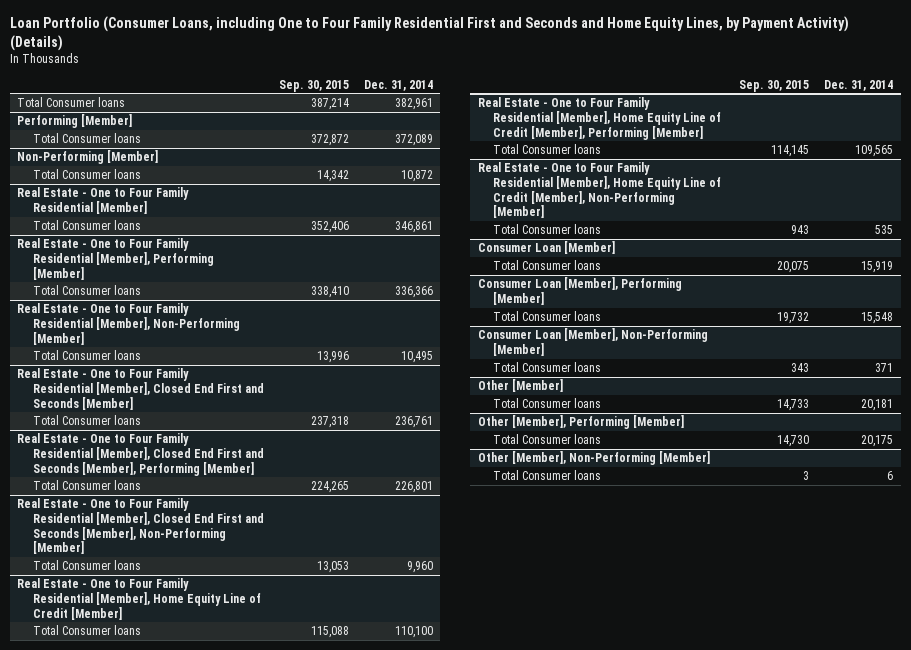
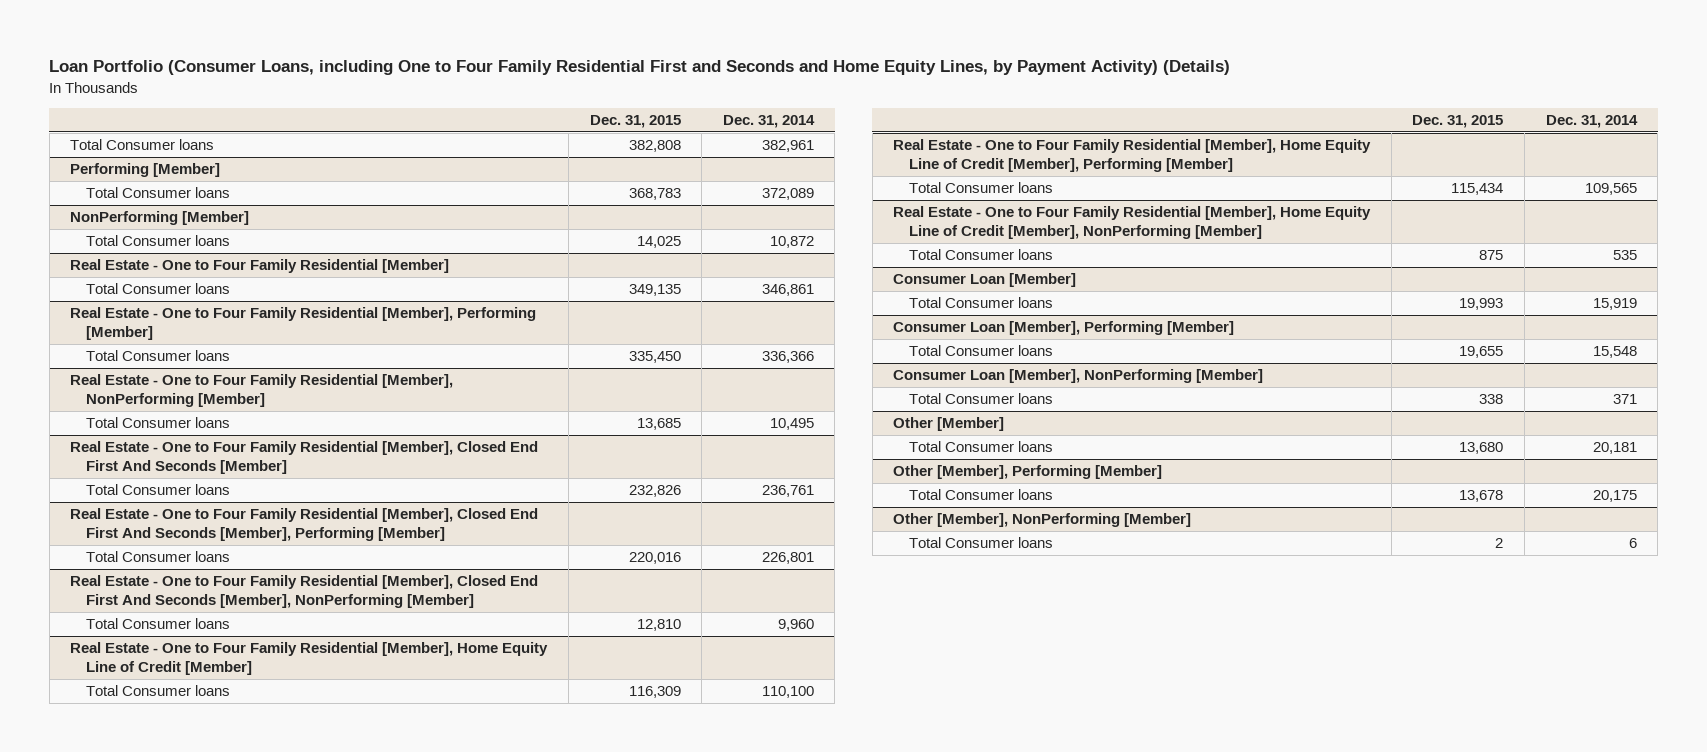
- | Sep. 30, 2015 | Dec. 31, 2014
+ | Dec. 31, 2015 | Dec. 31, 2014
- Non-Performing [Member]
+ NonPerforming [Member]
- Real Estate - One to Four Family Residential [Member], Non-Performing [Member]
+ Real Estate - One to Four Family Residential [Member], NonPerforming [Member]
- Real Estate - One to Four Family Residential [Member], Closed End First and Seconds [Member]
+ Real Estate - One to Four Family Residential [Member], Closed End First And Seconds [Member]
- Real Estate - One to Four Family Residential [Member], Closed End First and Seconds [Member], Performing [Member]
+ Real Estate - One to Four Family Residential [Member], Closed End First And Seconds [Member], Performing [Member]
- Real Estate - One to Four Family Residential [Member], Closed End First and Seconds [Member], Non-Performing [Member]
+ Real Estate - One to Four Family Residential [Member], Closed End First And Seconds [Member], NonPerforming [Member]
- Real Estate - One to Four Family Residential [Member], Home Equity Line of Credit [Member], Non-Performing [Member]
+ Real Estate - One to Four Family Residential [Member], Home Equity Line of Credit [Member], NonPerforming [Member]
- Consumer Loan [Member], Non-Performing [Member]
+ Consumer Loan [Member], NonPerforming [Member]
- Other [Member], Non-Performing [Member]
+ Other [Member], NonPerforming [Member]

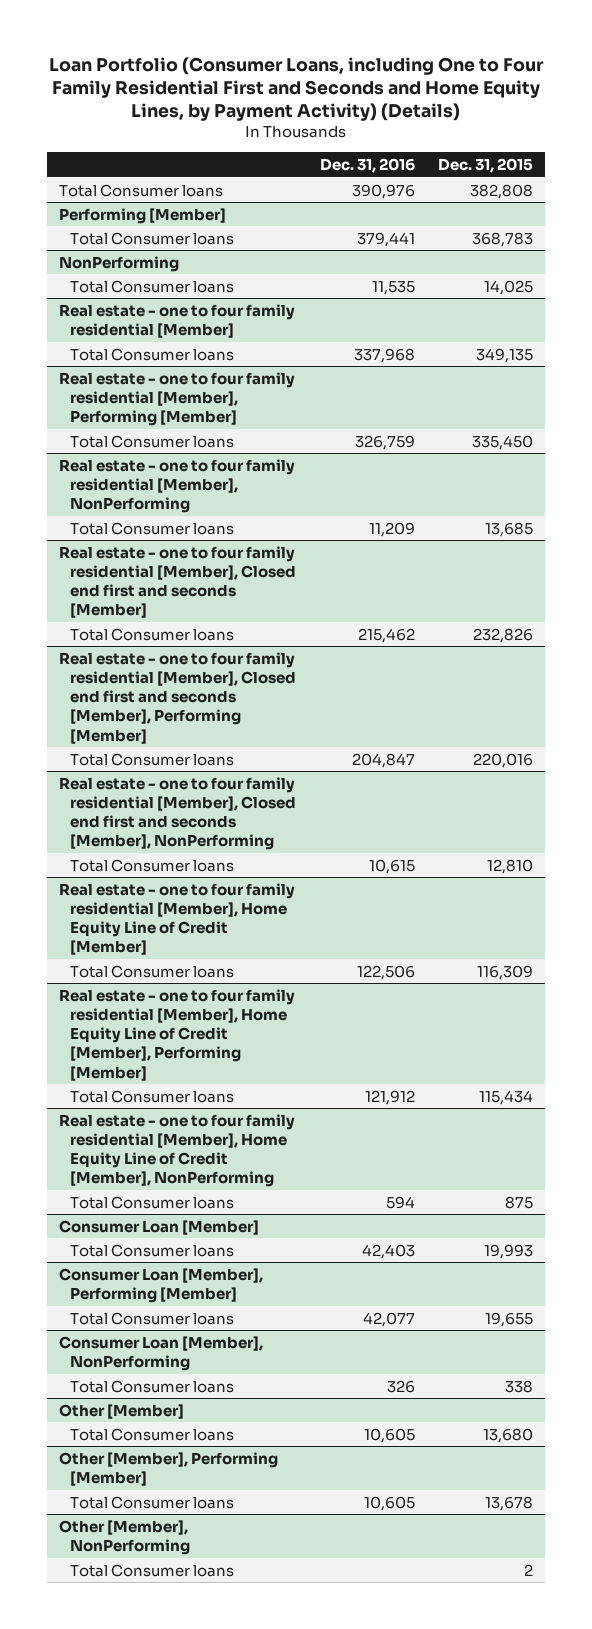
- | Dec. 31, 2015 | Dec. 31, 2014
+ | Dec. 31, 2016 | Dec. 31, 2015
- NonPerforming [Member]
+ NonPerforming
- Real Estate - One to Four Family Residential [Member]
+ Real estate - one to four family residential [Member]
- Real Estate - One to Four Family Residential [Member], Performing [Member]
+ Real estate - one to four family residential [Member], Performing [Member]
- Real Estate - One to Four Family Residential [Member], NonPerforming [Member]
+ Real estate - one to four family residential [Member], NonPerforming
- Real Estate - One to Four Family Residential [Member], Closed End First And Seconds [Member]
+ Real estate - one to four family residential [Member], Closed end first and seconds [Member]
- Real Estate - One to Four Family Residential [Member], Closed End First And Seconds [Member], Performing [Member]
+ Real estate - one to four family residential [Member], Closed end first and seconds [Member], Performing [Member]
- Real Estate - One to Four Family Residential [Member], Closed End First And Seconds [Member], NonPerforming [Member]
+ Real estate - one to four family residential [Member], Closed end first and seconds [Member], NonPerforming
- Real Estate - One to Four Family Residential [Member], Home Equity Line of Credit [Member]
+ Real estate - one to four family residential [Member], Home Equity Line of Credit [Member]
- Real Estate - One to Four Family Residential [Member], Home Equity Line of Credit [Member], Performing [Member]
+ Real estate - one to four family residential [Member], Home Equity Line of Credit [Member], Performing [Member]
- Real Estate - One to Four Family Residential [Member], Home Equity Line of Credit [Member], NonPerforming [Member]
+ Real estate - one to four family residential [Member], Home Equity Line of Credit [Member], NonPerforming
- Consumer Loan [Member], NonPerforming [Member]
+ Consumer Loan [Member], NonPerforming
- Other [Member], NonPerforming [Member]
+ Other [Member], NonPerforming

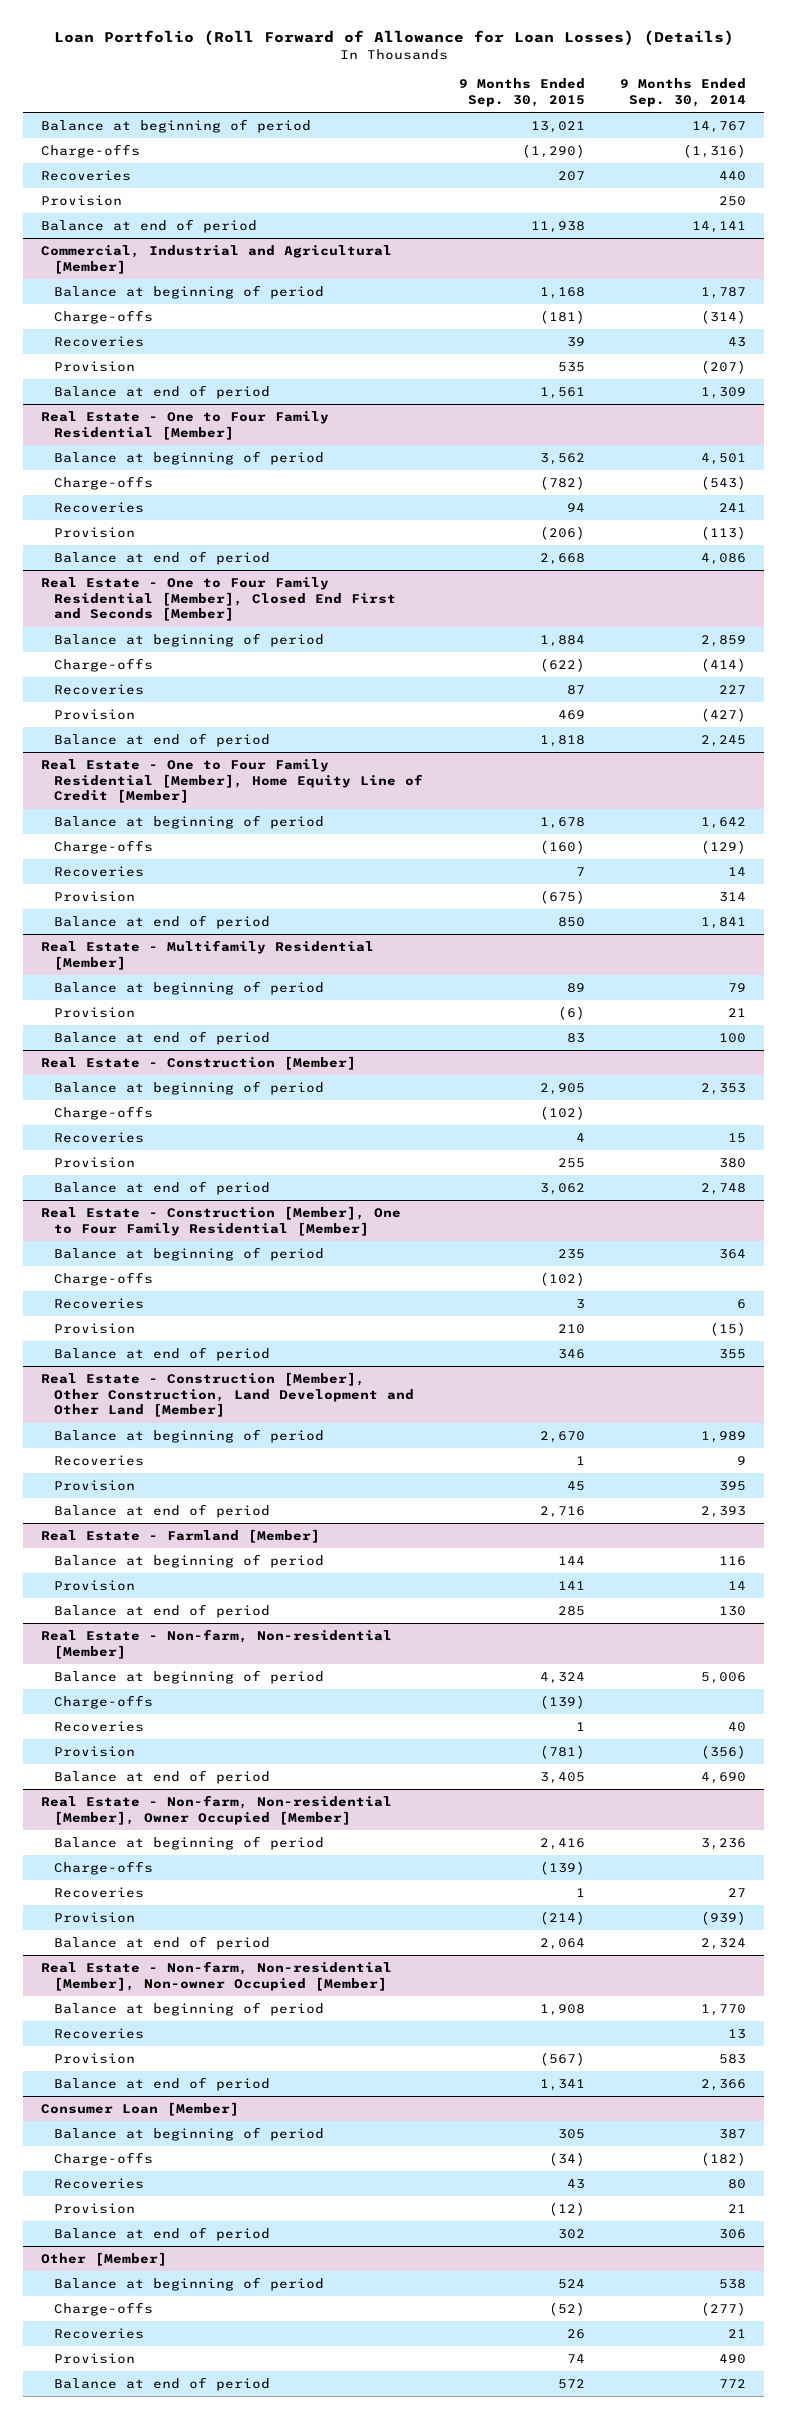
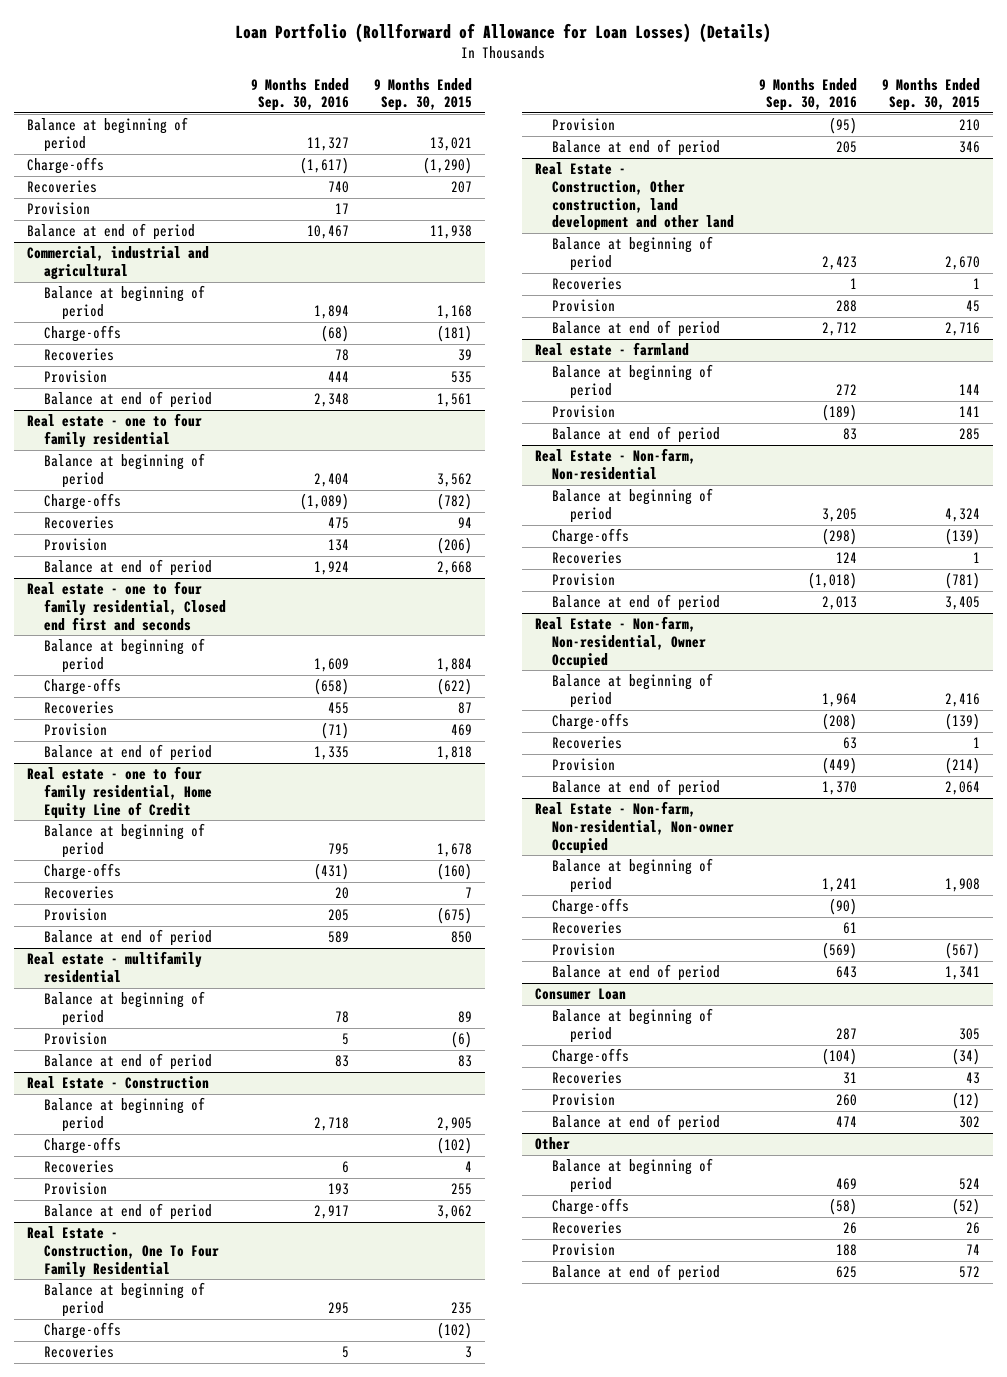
- Loan Portfolio (Roll Forward of Allowance for Loan Losses) (Details)
+ Loan Portfolio (Rollforward of Allowance for Loan Losses) (Details)
- | 9 Months Ended Sep. 30, 2015 | 9 Months Ended Sep. 30, 2014
+ | 9 Months Ended Sep. 30, 2016 | 9 Months Ended Sep. 30, 2015
- Commercial, Industrial and Agricultural [Member]
+ Commercial, industrial and agricultural
- Real Estate - One to Four Family Residential [Member]
+ Real estate - one to four family residential
- Real Estate - One to Four Family Residential [Member], Closed End First and Seconds [Member]
+ Real estate - one to four family residential, Closed end first and seconds
- Real Estate - One to Four Family Residential [Member], Home Equity Line of Credit [Member]
+ Real estate - one to four family residential, Home Equity Line of Credit
- Real Estate - Multifamily Residential [Member]
+ Real estate - multifamily residential
- Real Estate - Construction [Member]
+ Real Estate - Construction
- Real Estate - Construction [Member], One to Four Family Residential [Member]
+ Real Estate - Construction, One To Four Family Residential
- Real Estate - Construction [Member], Other Construction, Land Development and Other Land [Member]
+ Real Estate - Construction, Other construction, land development and other land
- Real Estate - Farmland [Member]
+ Real estate - farmland
- Real Estate - Non-farm, Non-residential [Member]
+ Real Estate - Non-farm, Non-residential
- Real Estate - Non-farm, Non-residential [Member], Owner Occupied [Member]
+ Real Estate - Non-farm, Non-residential, Owner Occupied
- Real Estate - Non-farm, Non-residential [Member], Non-owner Occupied [Member]
+ Real Estate - Non-farm, Non-residential, Non-owner Occupied
+ Charge-offs | (90) |
- Consumer Loan [Member]
+ Consumer Loan
- Other [Member]
+ Other

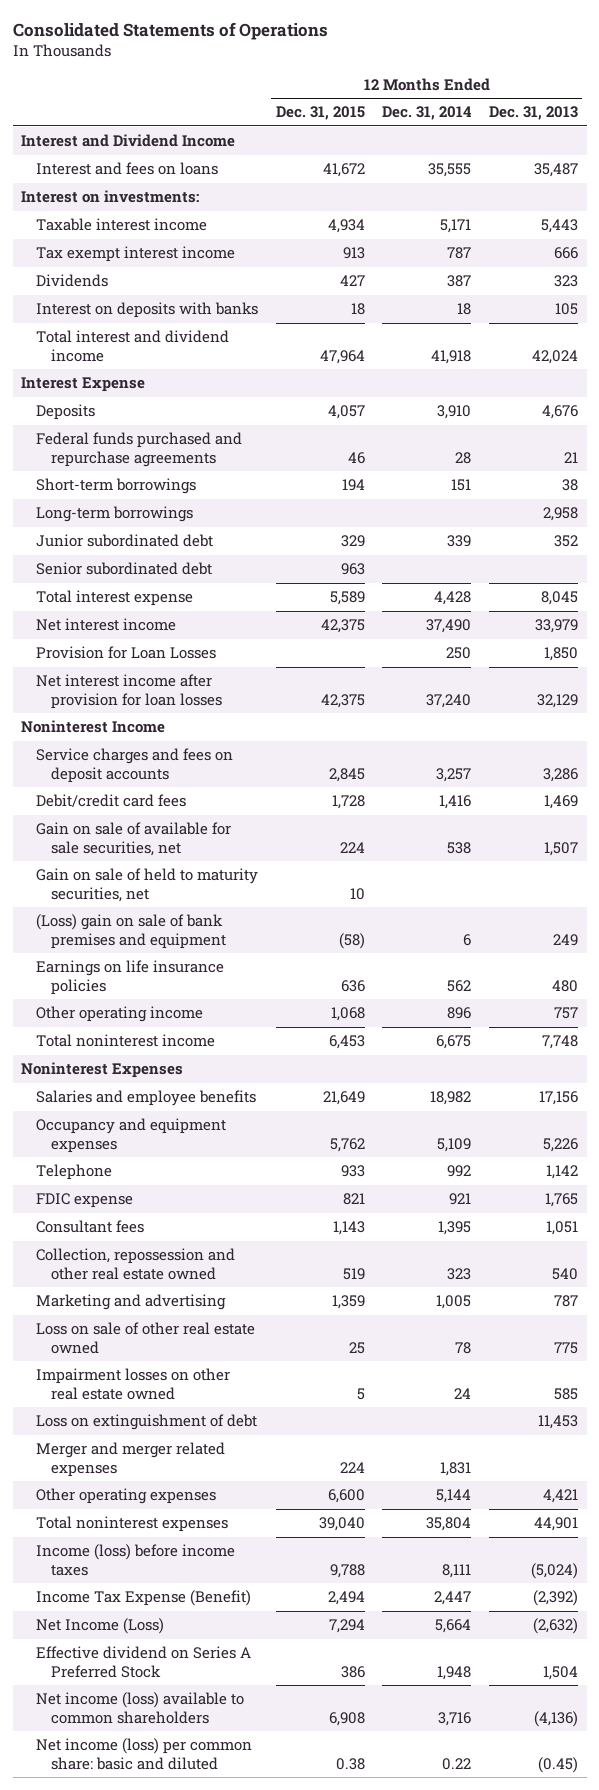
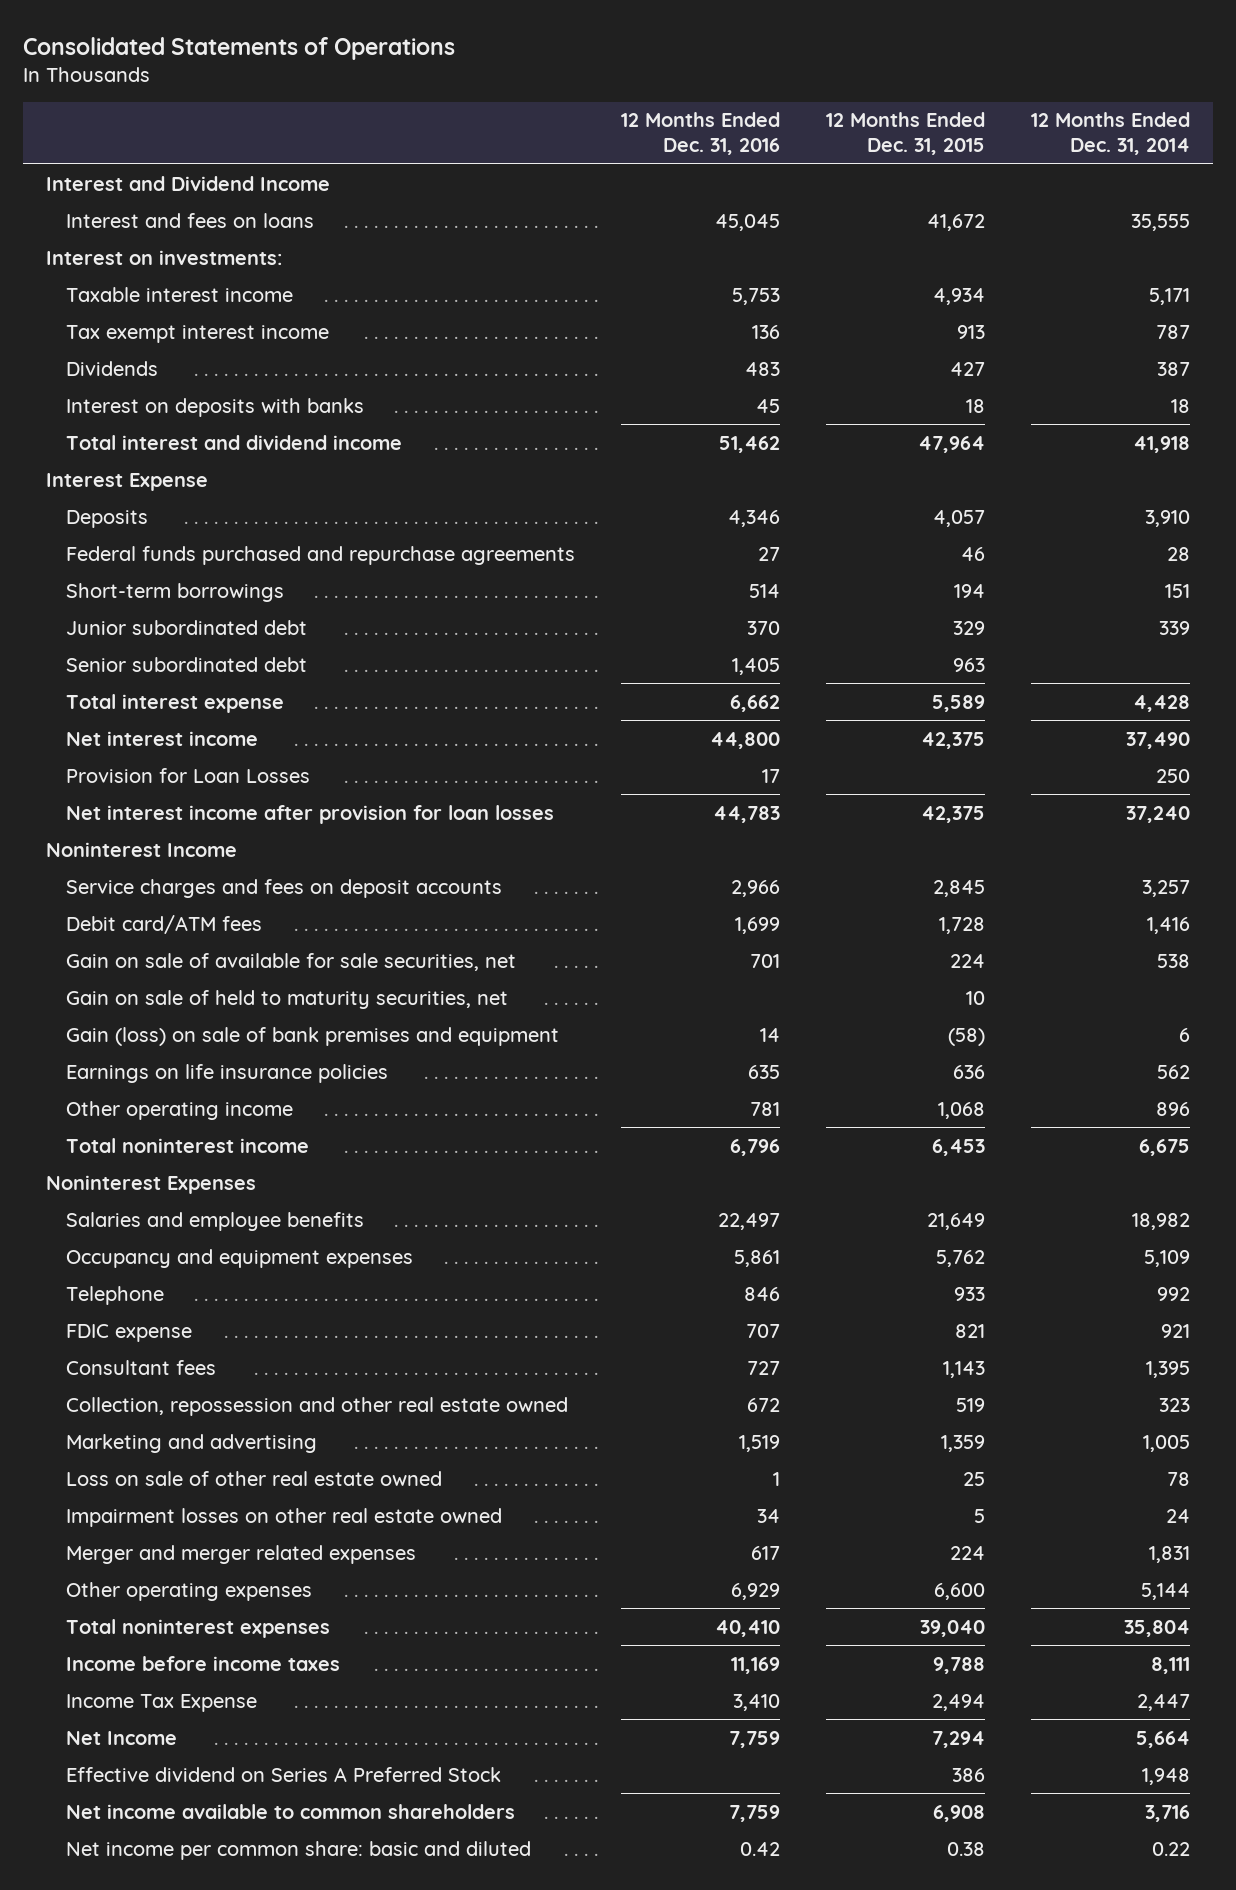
- | 12 Months Ended Dec. 31, 2015 | 12 Months Ended Dec. 31, 2014 | 12 Months Ended Dec. 31, 2013
+ | 12 Months Ended Dec. 31, 2016 | 12 Months Ended Dec. 31, 2015 | 12 Months Ended Dec. 31, 2014
- Long-term borrowings | | | 2,958
- Debit/credit card fees | 1,728 | 1,416 | 1,469
+ Debit card/ATM fees | 1,699 | 1,728 | 1,416
- (Loss) gain on sale of bank premises and equipment | (58) | 6 | 249
+ Gain (loss) on sale of bank premises and equipment | 14 | (58) | 6
- Loss on extinguishment of debt | | | 11,453
- Income (loss) before income taxes | 9,788 | 8,111 | (5,024)
- Income Tax Expense (Benefit) | 2,494 | 2,447 | (2,392)
- Net Income (Loss) | 7,294 | 5,664 | (2,632)
+ Income before income taxes | 11,169 | 9,788 | 8,111
+ Income Tax Expense | 3,410 | 2,494 | 2,447
+ Net Income | 7,759 | 7,294 | 5,664
- Net income (loss) available to common shareholders | 6,908 | 3,716 | (4,136)
- Net income (loss) per common share: basic and diluted | 0.38 | 0.22 | (0.45)
+ Net income available to common shareholders | 7,759 | 6,908 | 3,716
+ Net income per common share: basic and diluted | 0.42 | 0.38 | 0.22

